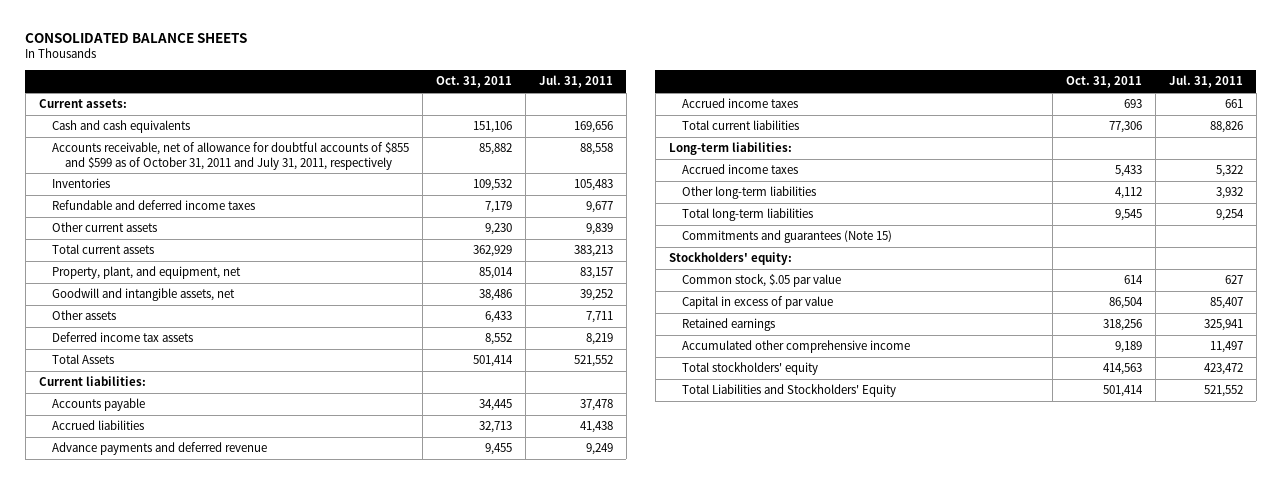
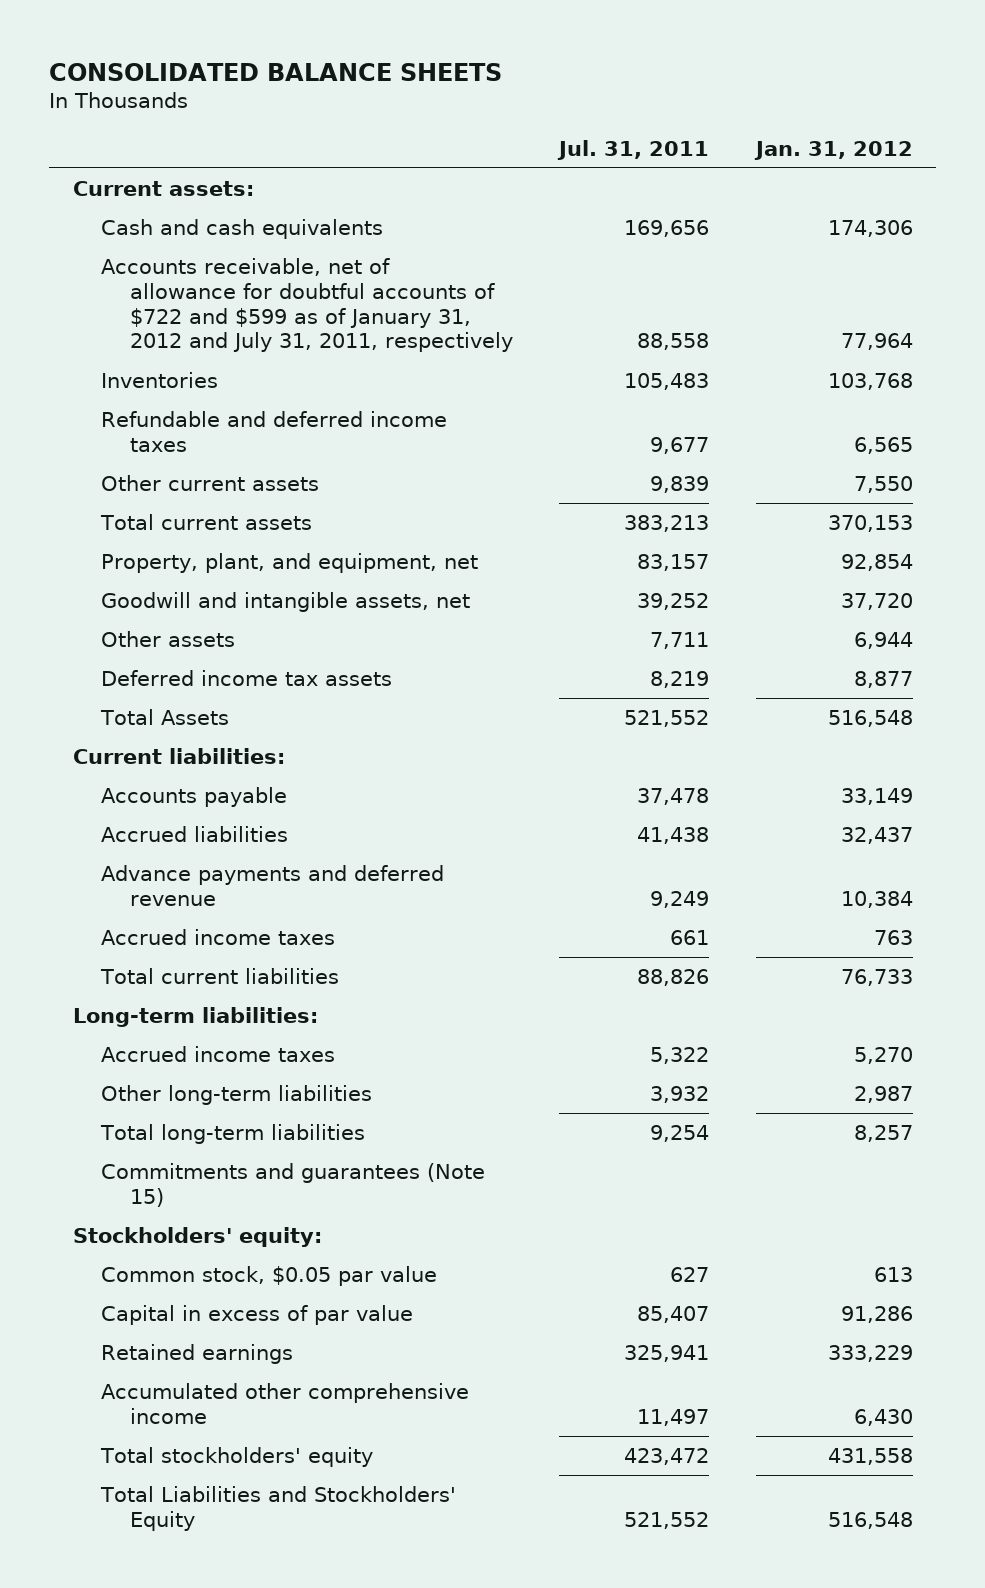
- | Oct. 31, 2011 | Jul. 31, 2011
+ | Jul. 31, 2011 | Jan. 31, 2012
- Accounts receivable, net of allowance for doubtful accounts of $855 and $599 as of October 31, 2011 and July 31, 2011, respectively | 85,882 | 88,558
+ Accounts receivable, net of allowance for doubtful accounts of $722 and $599 as of January 31, 2012 and July 31, 2011, respectively | 88,558 | 77,964
- Common stock, $.05 par value | 614 | 627
+ Common stock, $0.05 par value | 627 | 613

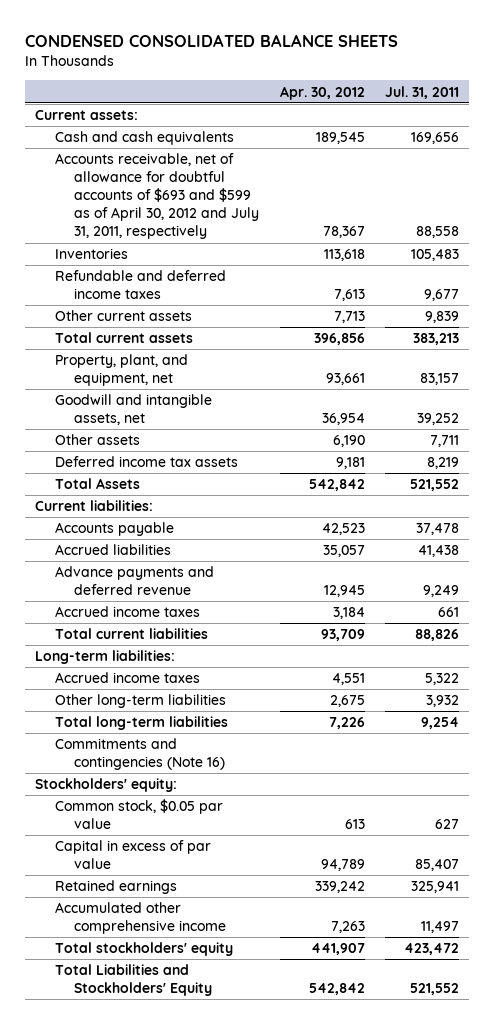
- CONSOLIDATED BALANCE SHEETS
+ CONDENSED CONSOLIDATED BALANCE SHEETS
- | Jul. 31, 2011 | Jan. 31, 2012
+ | Apr. 30, 2012 | Jul. 31, 2011
- Accounts receivable, net of allowance for doubtful accounts of $722 and $599 as of January 31, 2012 and July 31, 2011, respectively | 88,558 | 77,964
+ Accounts receivable, net of allowance for doubtful accounts of $693 and $599 as of April 30, 2012 and July 31, 2011, respectively | 78,367 | 88,558
- Commitments and guarantees (Note 15)
+ Commitments and contingencies (Note 16)

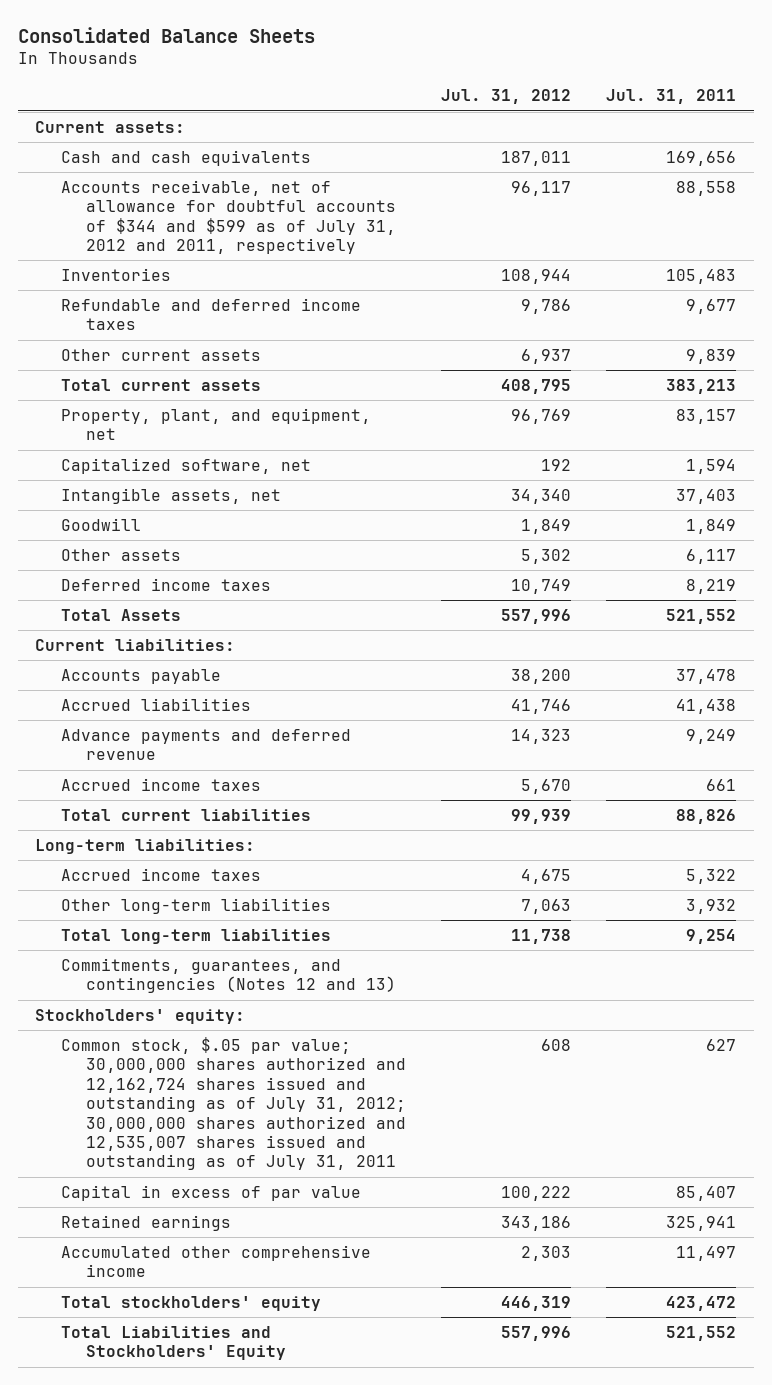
- CONDENSED CONSOLIDATED BALANCE SHEETS
+ Consolidated Balance Sheets
- | Apr. 30, 2012 | Jul. 31, 2011
+ | Jul. 31, 2012 | Jul. 31, 2011
- Accounts receivable, net of allowance for doubtful accounts of $693 and $599 as of April 30, 2012 and July 31, 2011, respectively | 78,367 | 88,558
+ Accounts receivable, net of allowance for doubtful accounts of $344 and $599 as of July 31, 2012 and 2011, respectively | 96,117 | 88,558
- Goodwill and intangible assets, net | 36,954 | 39,252
- Other assets | 6,190 | 7,711
- Deferred income tax assets | 9,181 | 8,219
+ Capitalized software, net | 192 | 1,594
+ Intangible assets, net | 34,340 | 37,403
+ Goodwill | 1,849 | 1,849
+ Other assets | 5,302 | 6,117
+ Deferred income taxes | 10,749 | 8,219
- Commitments and contingencies (Note 16)
+ Commitments, guarantees, and contingencies (Notes 12 and 13)
- Common stock, $0.05 par value | 613 | 627
+ Common stock, $.05 par value; 30,000,000 shares authorized and 12,162,724 shares issued and outstanding as of July 31, 2012; 30,000,000 shares authorized and 12,535,007 shares issued and outstanding as of July 31, 2011 | 608 | 627

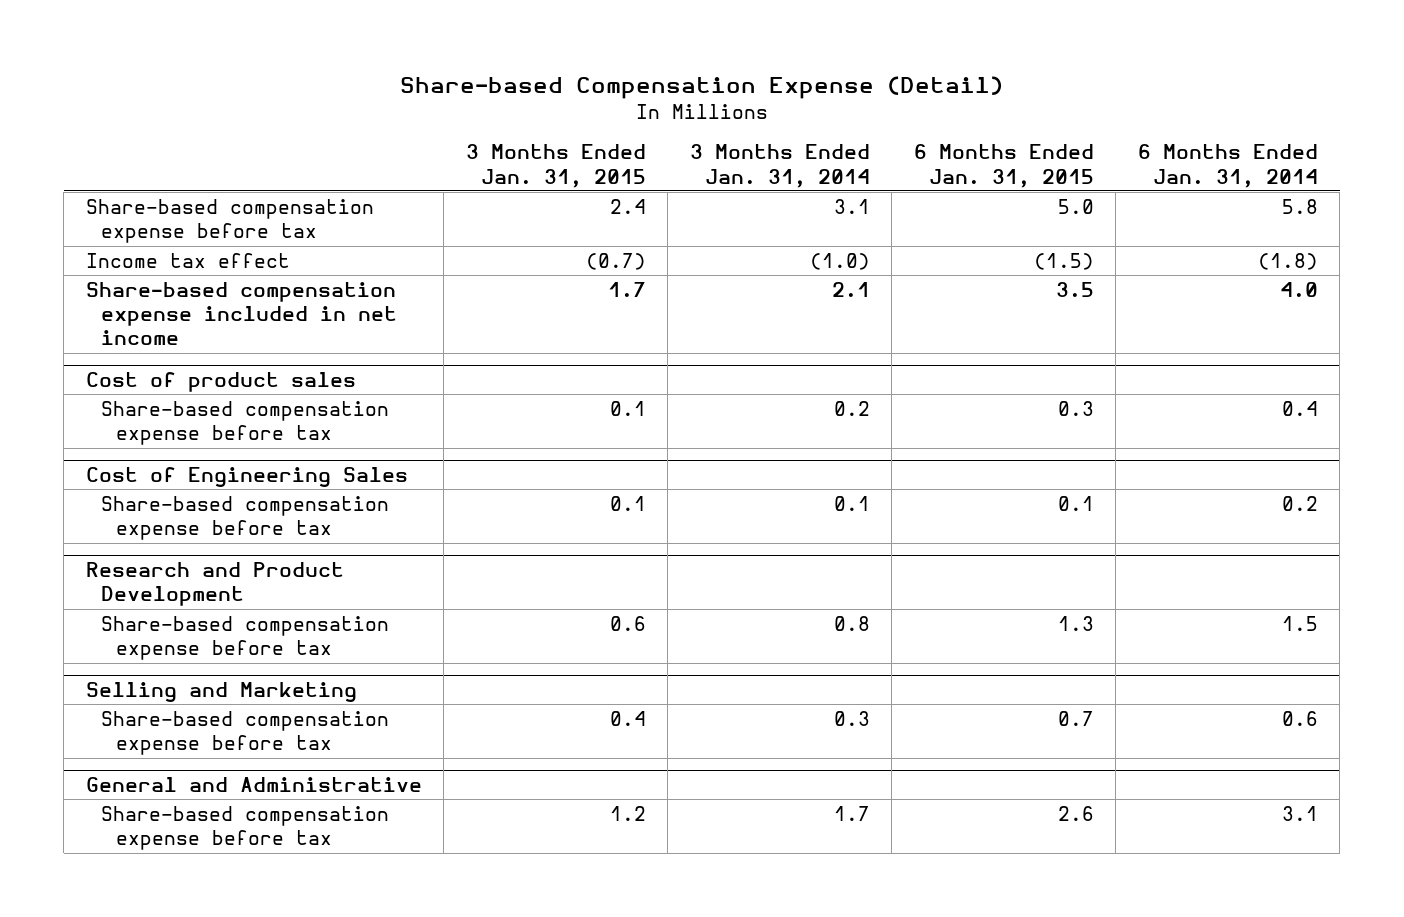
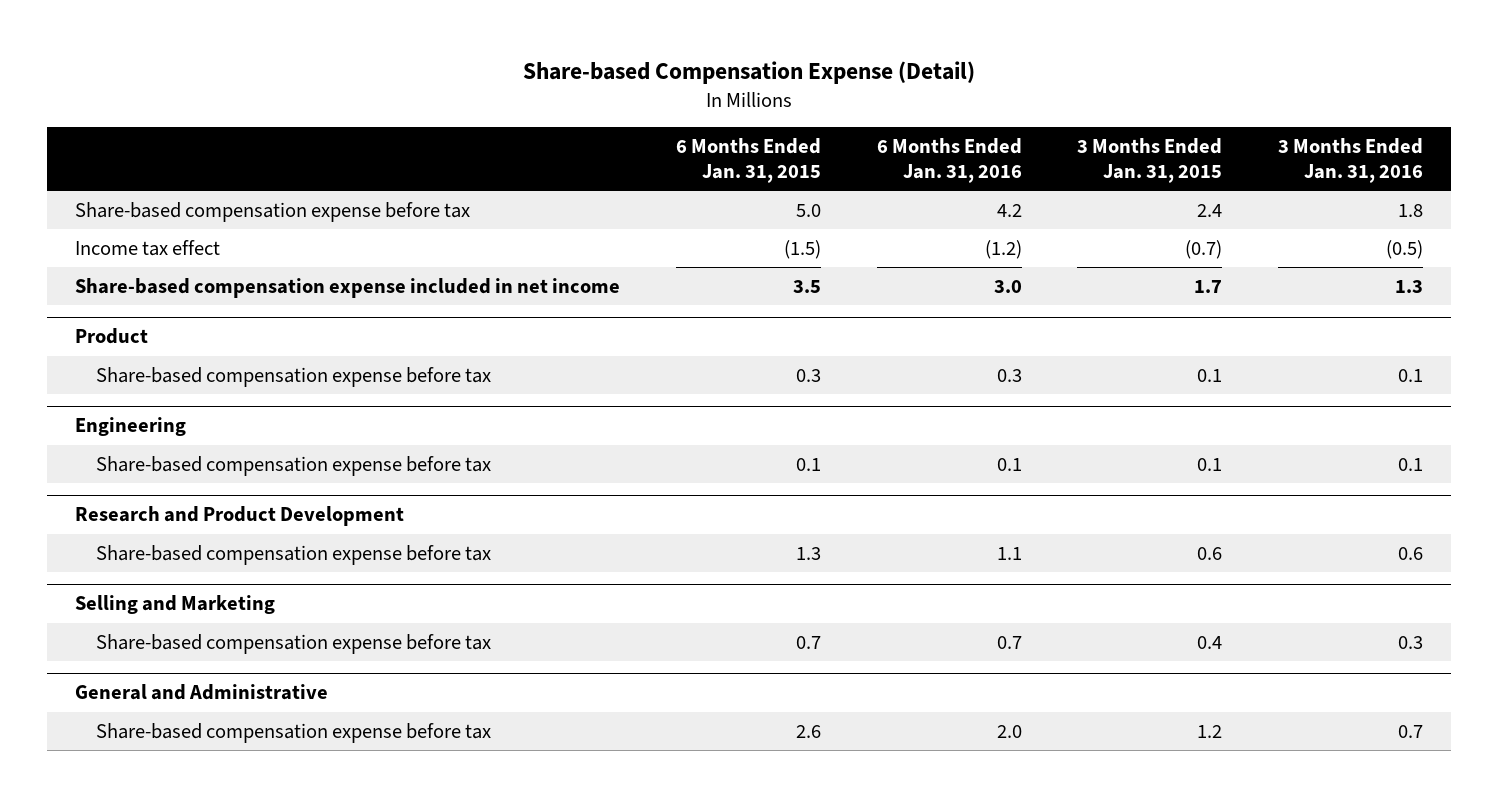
- | 3 Months Ended Jan. 31, 2015 | 3 Months Ended Jan. 31, 2014 | 6 Months Ended Jan. 31, 2015 | 6 Months Ended Jan. 31, 2014
+ | 6 Months Ended Jan. 31, 2015 | 6 Months Ended Jan. 31, 2016 | 3 Months Ended Jan. 31, 2015 | 3 Months Ended Jan. 31, 2016
- Cost of product sales
+ Product
- Cost of Engineering Sales
+ Engineering

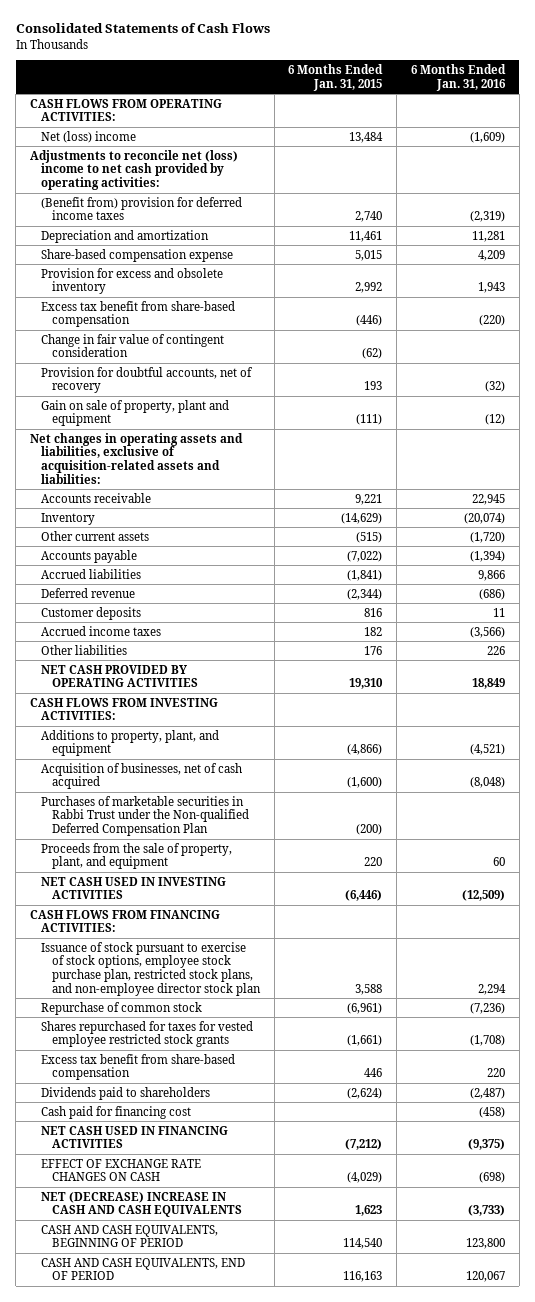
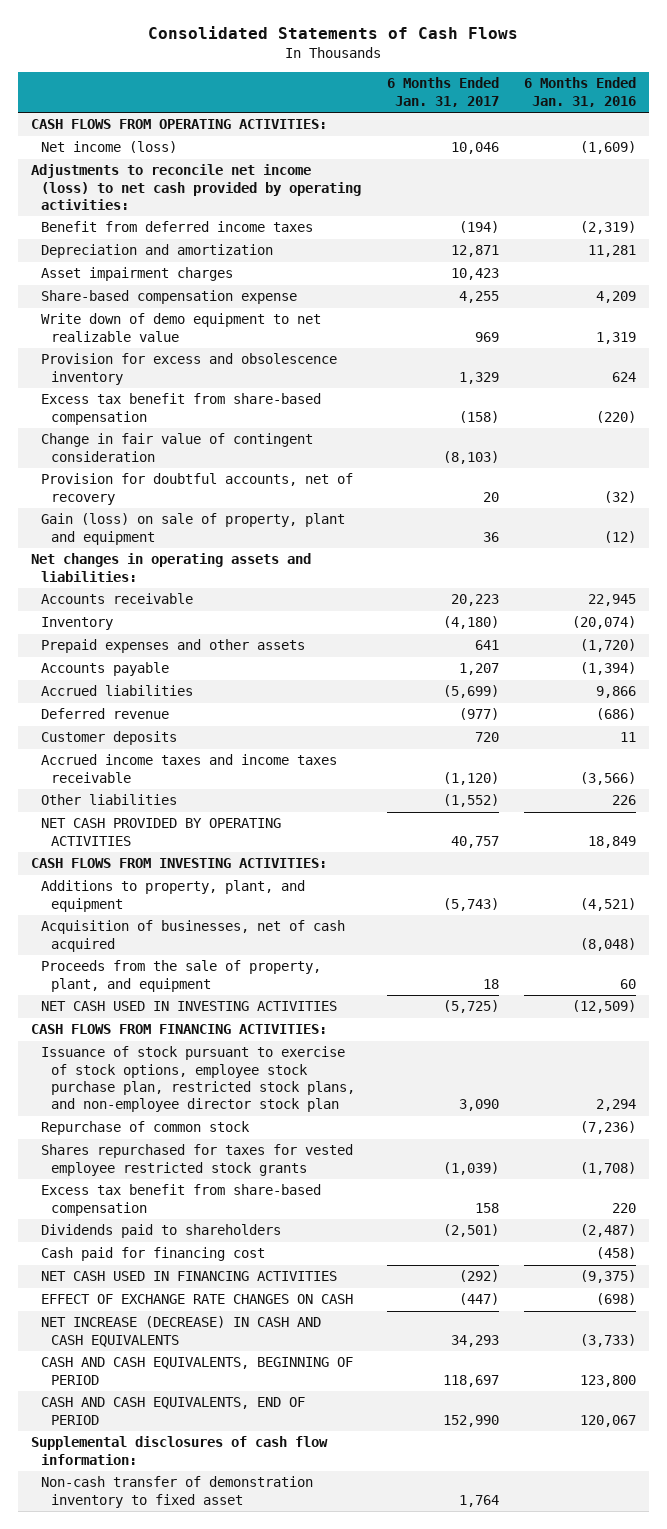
- | 6 Months Ended Jan. 31, 2015 | 6 Months Ended Jan. 31, 2016
+ | 6 Months Ended Jan. 31, 2017 | 6 Months Ended Jan. 31, 2016
- Net (loss) income | 13,484 | (1,609)
- Adjustments to reconcile net (loss) income to net cash provided by operating activities:
- (Benefit from) provision for deferred income taxes | 2,740 | (2,319)
+ Net income (loss) | 10,046 | (1,609)
+ Adjustments to reconcile net income (loss) to net cash provided by operating activities:
+ Benefit from deferred income taxes | (194) | (2,319)
+ Asset impairment charges | 10,423 |
- Provision for excess and obsolete inventory | 2,992 | 1,943
+ Write down of demo equipment to net realizable value | 969 | 1,319
+ Provision for excess and obsolescence inventory | 1,329 | 624
- Gain on sale of property, plant and equipment | (111) | (12)
- Net changes in operating assets and liabilities, exclusive of acquisition-related assets and liabilities:
+ Gain (loss) on sale of property, plant and equipment | 36 | (12)
+ Net changes in operating assets and liabilities:
- Other current assets | (515) | (1,720)
+ Prepaid expenses and other assets | 641 | (1,720)
- Accrued income taxes | 182 | (3,566)
+ Accrued income taxes and income taxes receivable | (1,120) | (3,566)
- Purchases of marketable securities in Rabbi Trust under the Non-qualified Deferred Compensation Plan | (200) |
- NET (DECREASE) INCREASE IN CASH AND CASH EQUIVALENTS | 1,623 | (3,733)
+ NET INCREASE (DECREASE) IN CASH AND CASH EQUIVALENTS | 34,293 | (3,733)
+ Supplemental disclosures of cash flow information:
+ Non-cash transfer of demonstration inventory to fixed asset | 1,764 |

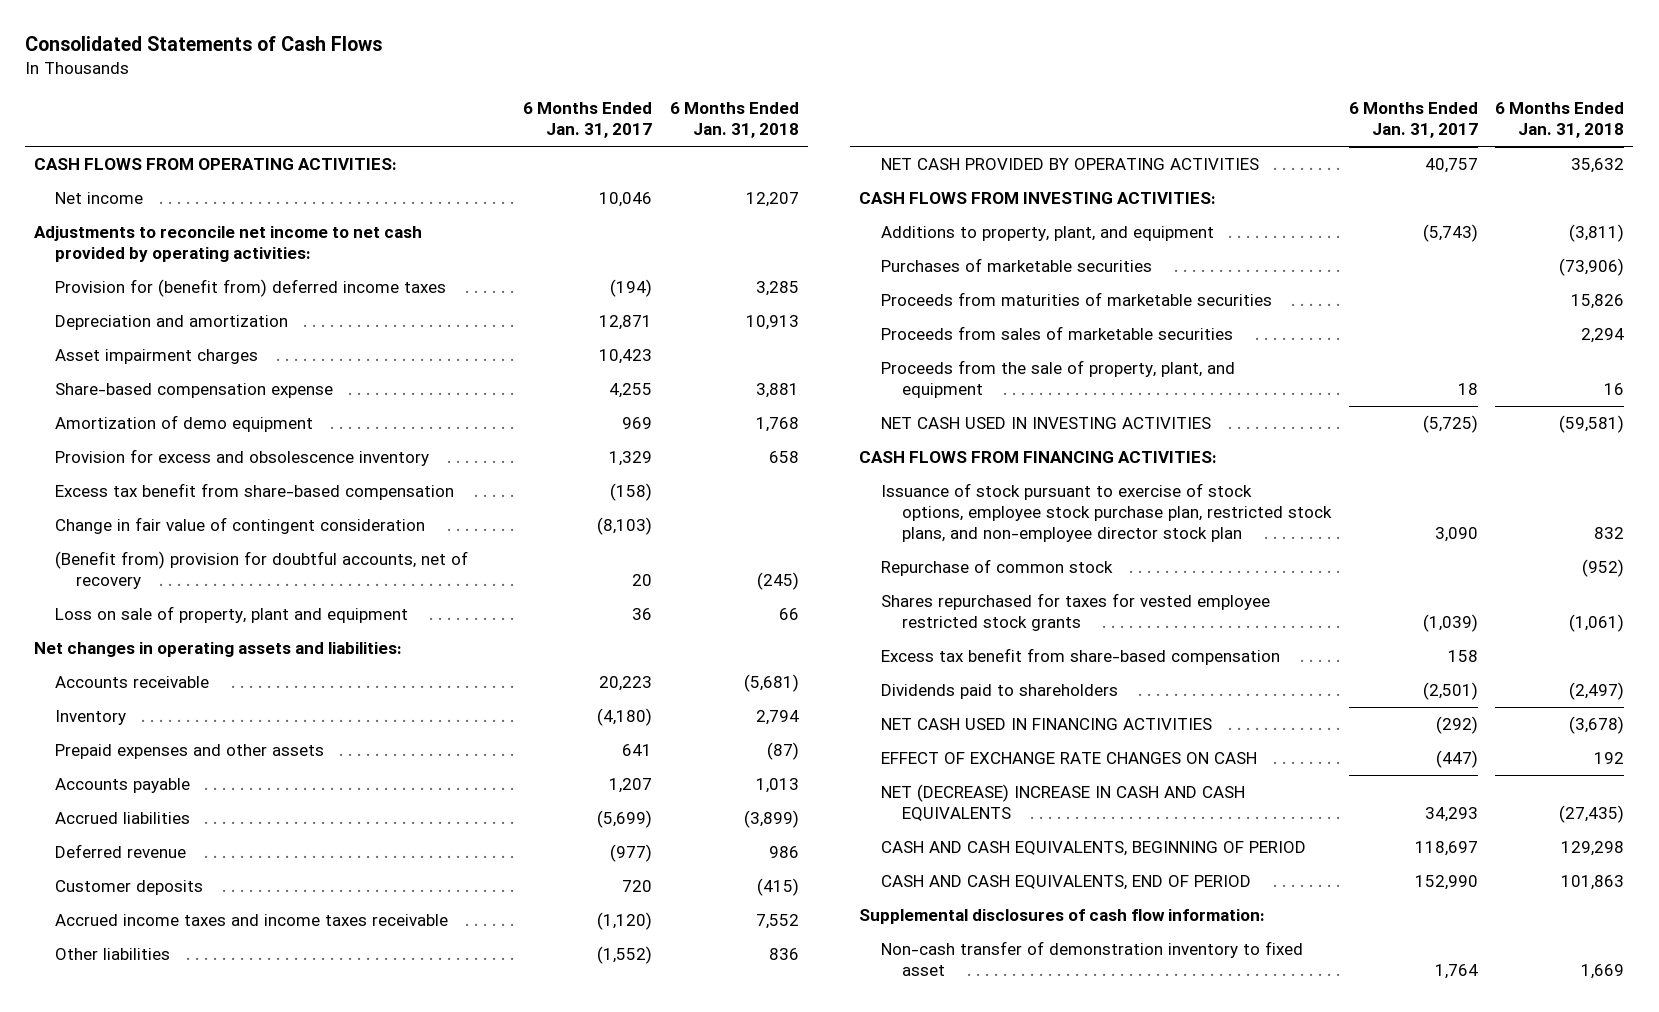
- | 6 Months Ended Jan. 31, 2017 | 6 Months Ended Jan. 31, 2016
+ | 6 Months Ended Jan. 31, 2017 | 6 Months Ended Jan. 31, 2018
- Net income (loss) | 10,046 | (1,609)
- Adjustments to reconcile net income (loss) to net cash provided by operating activities:
- Benefit from deferred income taxes | (194) | (2,319)
+ Net income | 10,046 | 12,207
+ Adjustments to reconcile net income to net cash provided by operating activities:
+ Provision for (benefit from) deferred income taxes | (194) | 3,285
- Write down of demo equipment to net realizable value | 969 | 1,319
+ Amortization of demo equipment | 969 | 1,768
- Provision for doubtful accounts, net of recovery | 20 | (32)
- Gain (loss) on sale of property, plant and equipment | 36 | (12)
+ (Benefit from) provision for doubtful accounts, net of recovery | 20 | (245)
+ Loss on sale of property, plant and equipment | 36 | 66
- Acquisition of businesses, net of cash acquired | | (8,048)
+ Purchases of marketable securities | | (73,906)
+ Proceeds from maturities of marketable securities | | 15,826
+ Proceeds from sales of marketable securities | | 2,294
- Cash paid for financing cost | | (458)
- NET INCREASE (DECREASE) IN CASH AND CASH EQUIVALENTS | 34,293 | (3,733)
+ NET (DECREASE) INCREASE IN CASH AND CASH EQUIVALENTS | 34,293 | (27,435)

